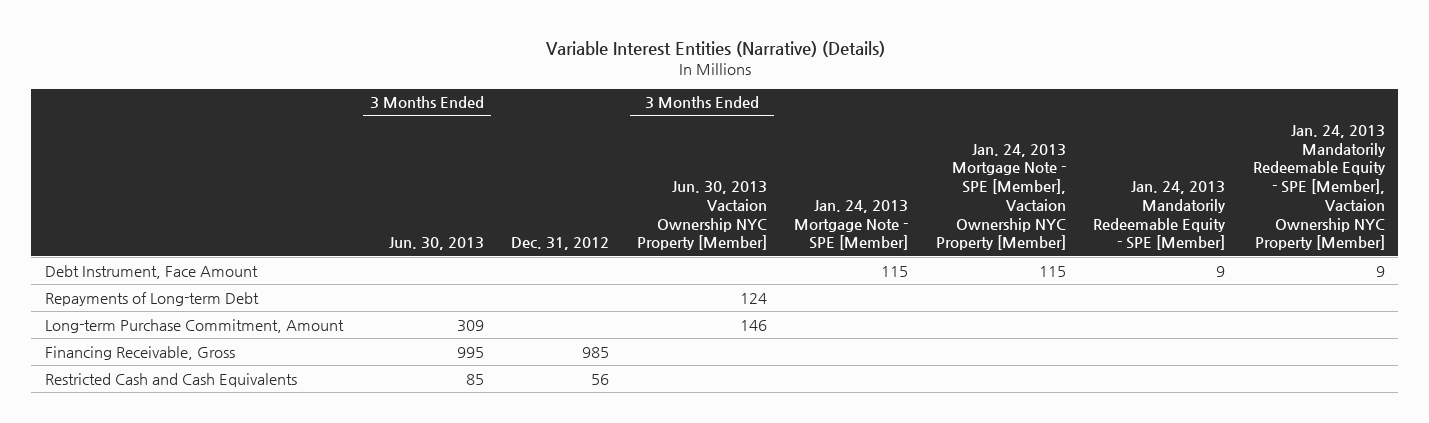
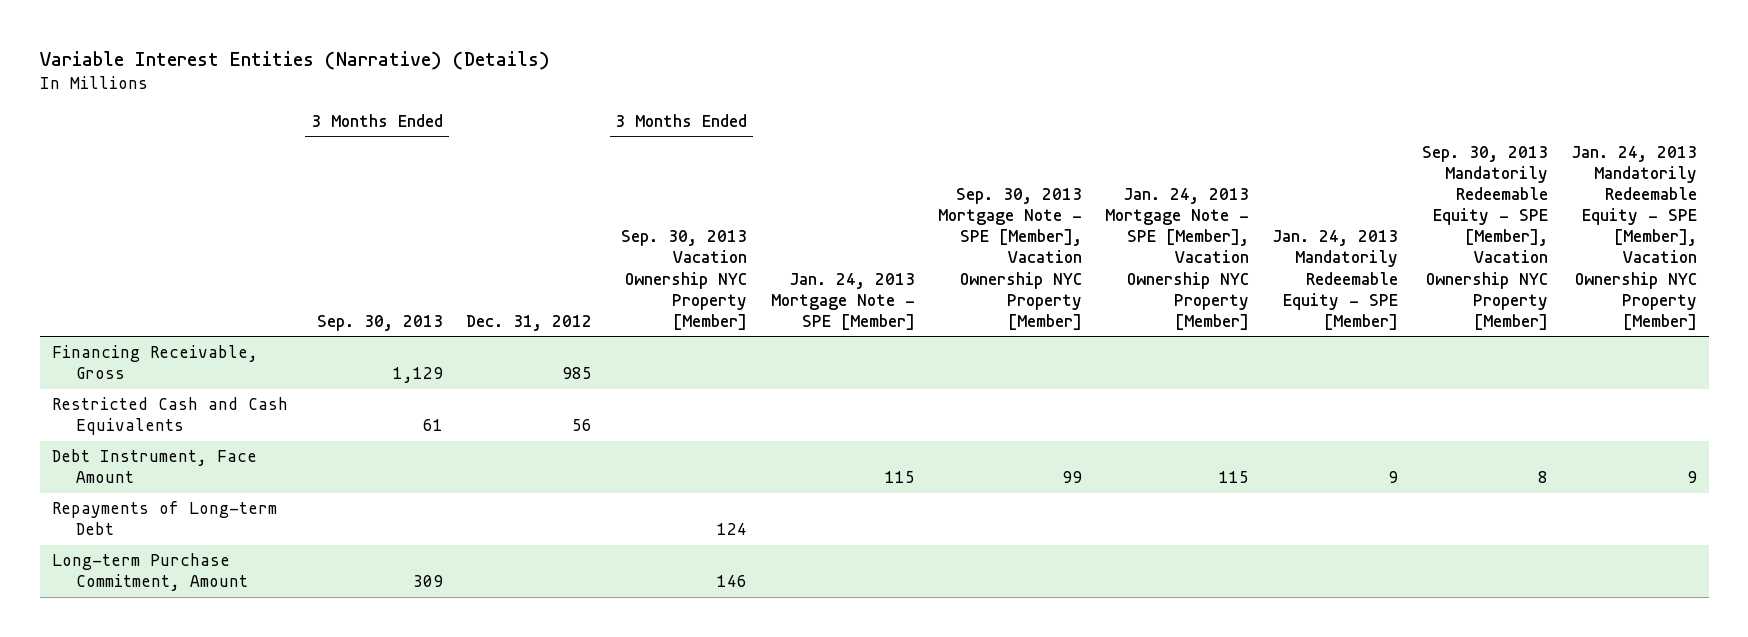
- | 3 Months Ended Jun. 30, 2013 | Dec. 31, 2012 | 3 Months Ended Jun. 30, 2013 Vactaion Ownership NYC Property [Member] | Jan. 24, 2013 Mortgage Note - SPE [Member] | Jan. 24, 2013 Mortgage Note - SPE [Member], Vactaion Ownership NYC Property [Member] | Jan. 24, 2013 Mandatorily Redeemable Equity - SPE [Member] | Jan. 24, 2013 Mandatorily Redeemable Equity - SPE [Member], Vactaion Ownership NYC Property [Member]
+ | 3 Months Ended Sep. 30, 2013 | Dec. 31, 2012 | 3 Months Ended Sep. 30, 2013 Vacation Ownership NYC Property [Member] | Jan. 24, 2013 Mortgage Note - SPE [Member] | Sep. 30, 2013 Mortgage Note - SPE [Member], Vacation Ownership NYC Property [Member] | Jan. 24, 2013 Mortgage Note - SPE [Member], Vacation Ownership NYC Property [Member] | Jan. 24, 2013 Mandatorily Redeemable Equity - SPE [Member] | Sep. 30, 2013 Mandatorily Redeemable Equity - SPE [Member], Vacation Ownership NYC Property [Member] | Jan. 24, 2013 Mandatorily Redeemable Equity - SPE [Member], Vacation Ownership NYC Property [Member]
moved up: Financing Receivable, Gross | 1,129 | 985 | | | | | | |
moved up: Restricted Cash and Cash Equivalents | 61 | 56 | | | | | | |

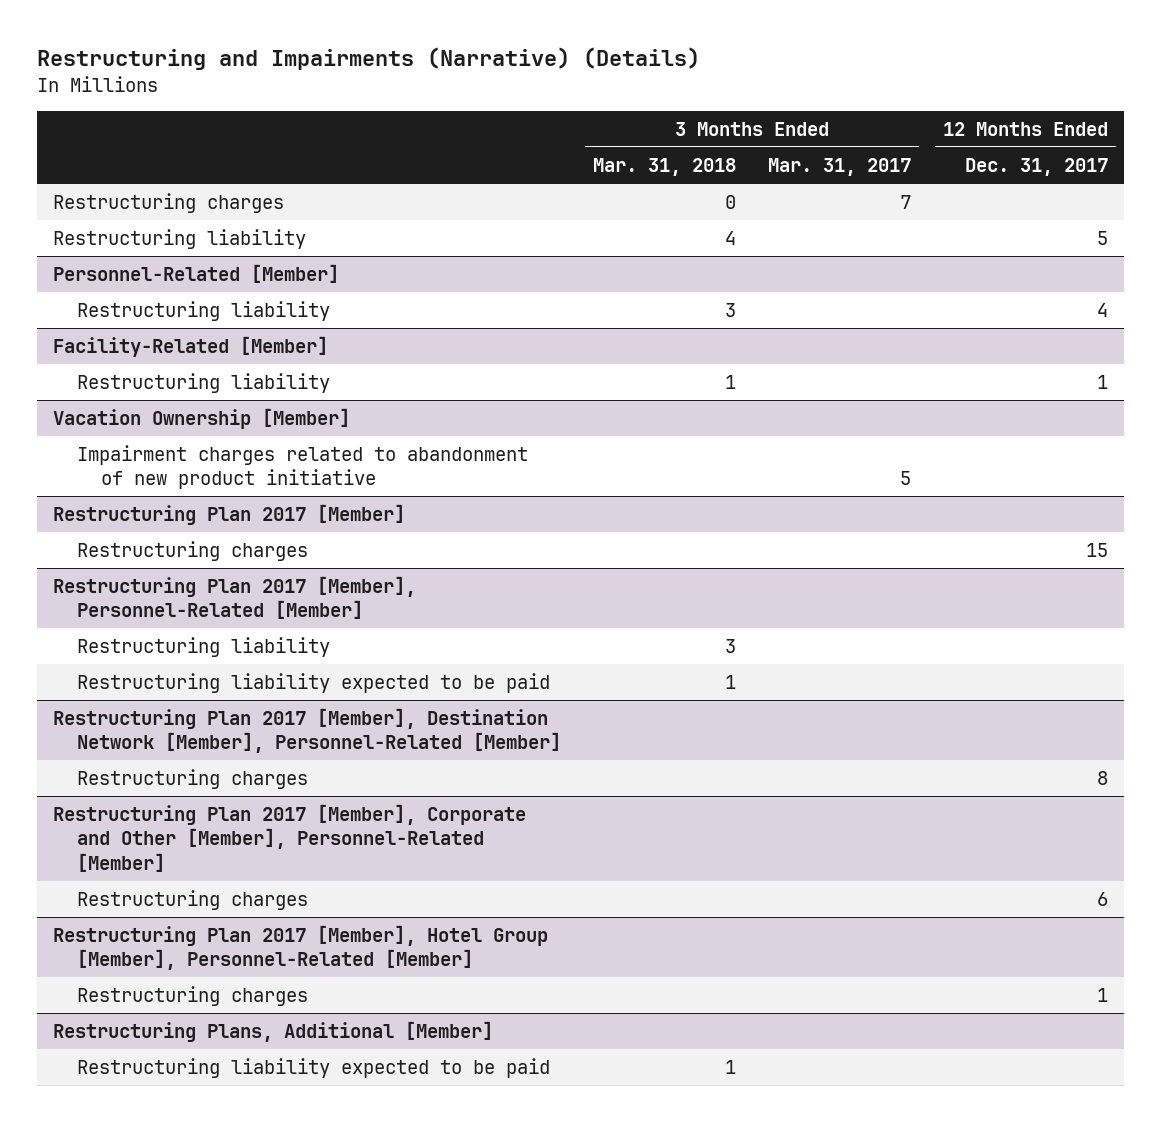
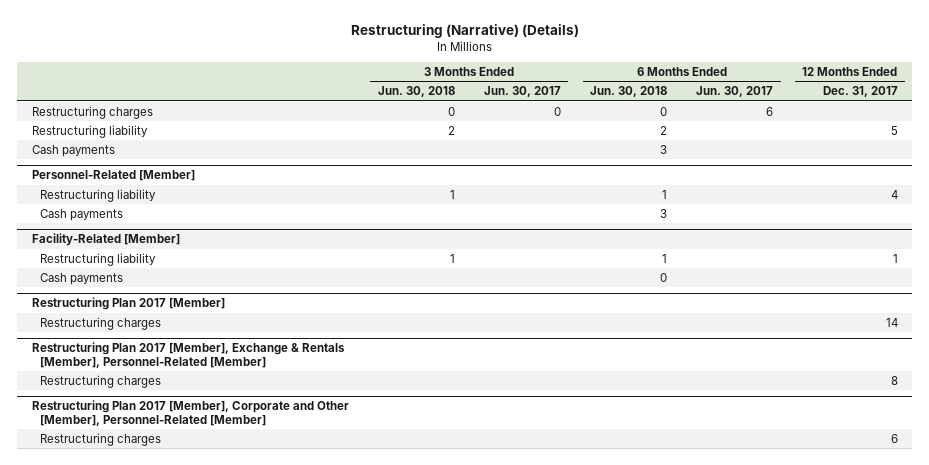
- Restructuring and Impairments (Narrative) (Details)
+ Restructuring (Narrative) (Details)
- | 3 Months Ended Mar. 31, 2018 | 3 Months Ended Mar. 31, 2017 | 12 Months Ended Dec. 31, 2017
+ | 3 Months Ended Jun. 30, 2018 | 3 Months Ended Jun. 30, 2017 | 6 Months Ended Jun. 30, 2018 | 6 Months Ended Jun. 30, 2017 | 12 Months Ended Dec. 31, 2017
+ Cash payments | | | 3 | |
@ Personnel-Related [Member]
+ Cash payments | | | 3 | |
- Vacation Ownership [Member]
- Impairment charges related to abandonment of new product initiative | | 5 |
@ Facility-Related [Member]
+ Cash payments | | | 0 | |
@ Restructuring Plan 2017 [Member]
- Restructuring charges | | | 15
- Restructuring Plan 2017 [Member], Personnel-Related [Member]
- Restructuring liability | 3 | |
- Restructuring liability expected to be paid | 1 | |
- Restructuring Plan 2017 [Member], Destination Network [Member], Personnel-Related [Member]
- Restructuring charges | | | 8
@ Restructuring Plan 2017 [Member]
+ Restructuring charges | | | | | 14
+ Restructuring Plan 2017 [Member], Exchange & Rentals [Member], Personnel-Related [Member]
+ Restructuring charges | | | | | 8
- Restructuring Plan 2017 [Member], Hotel Group [Member], Personnel-Related [Member]
- Restructuring charges | | | 1
- Restructuring Plans, Additional [Member]
- Restructuring liability expected to be paid | 1 | |

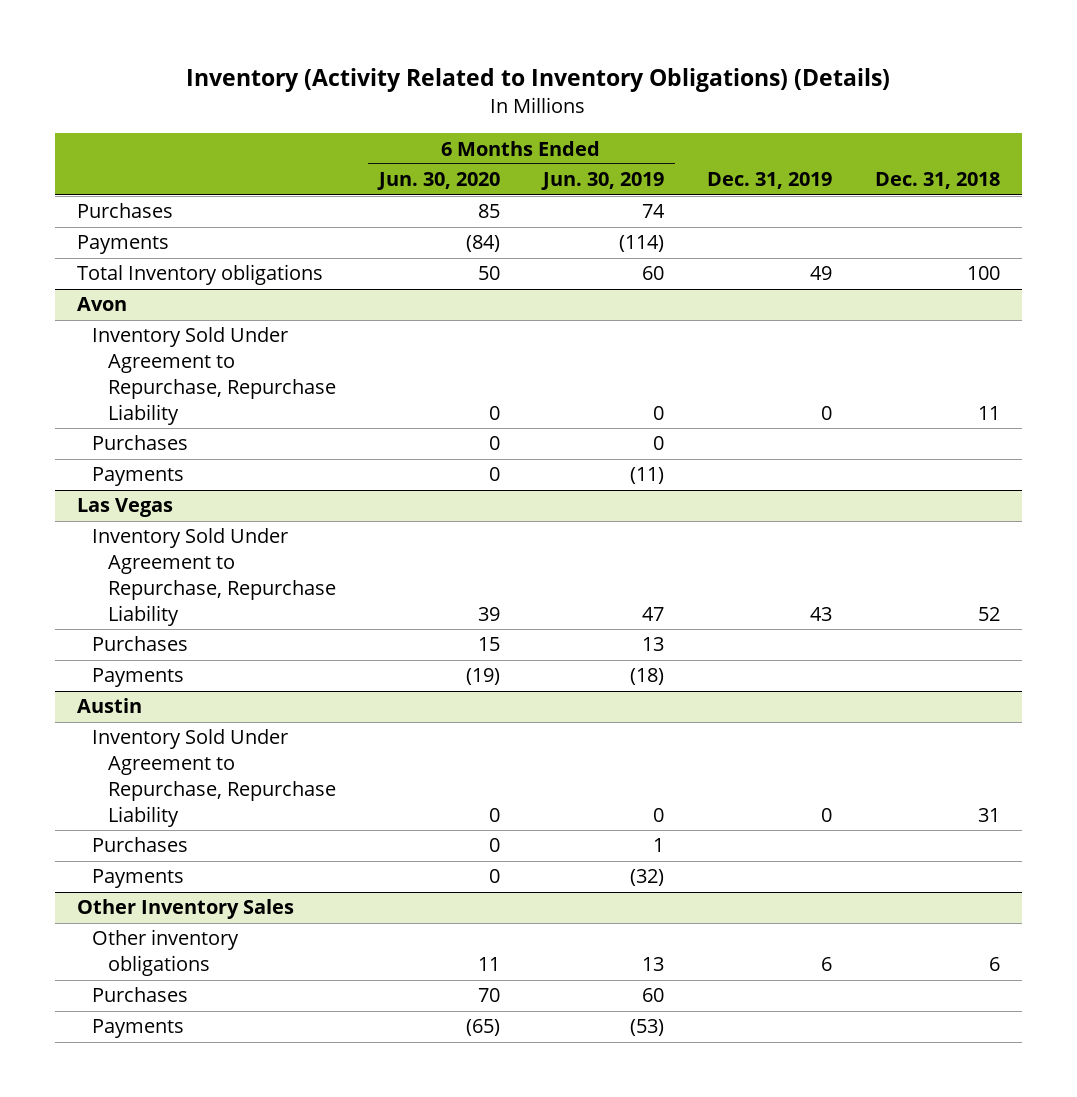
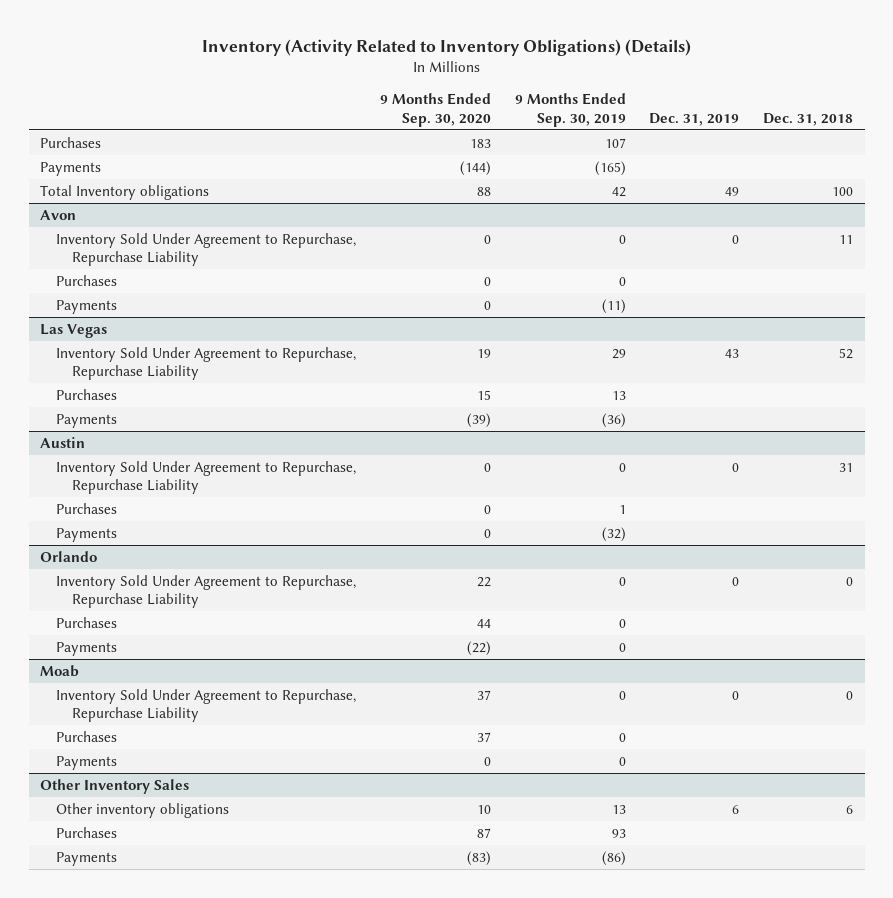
- | 6 Months Ended Jun. 30, 2020 | 6 Months Ended Jun. 30, 2019 | Dec. 31, 2019 | Dec. 31, 2018
+ | 9 Months Ended Sep. 30, 2020 | 9 Months Ended Sep. 30, 2019 | Dec. 31, 2019 | Dec. 31, 2018
+ Orlando
+ Inventory Sold Under Agreement to Repurchase, Repurchase Liability | 22 | 0 | 0 | 0
+ Purchases | 44 | 0 | |
+ Payments | (22) | 0 | |
+ Moab
+ Inventory Sold Under Agreement to Repurchase, Repurchase Liability | 37 | 0 | 0 | 0
+ Purchases | 37 | 0 | |
+ Payments | 0 | 0 | |

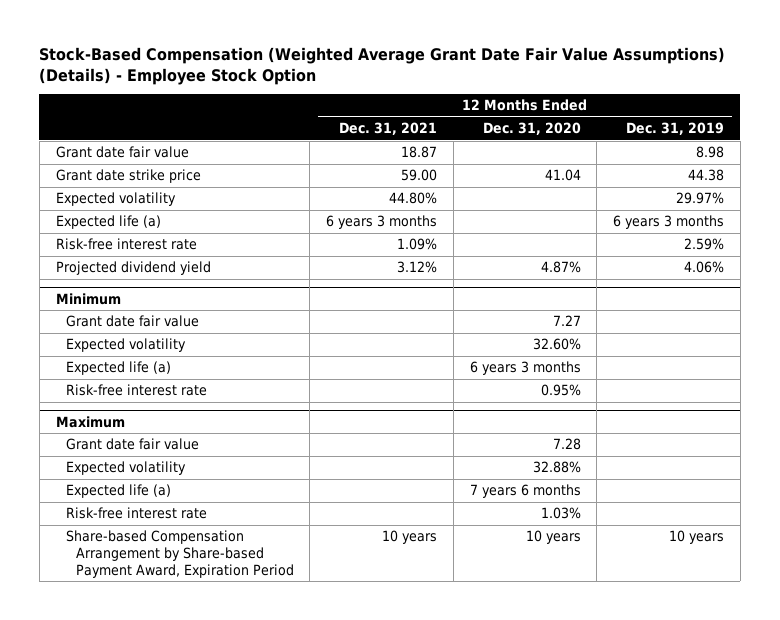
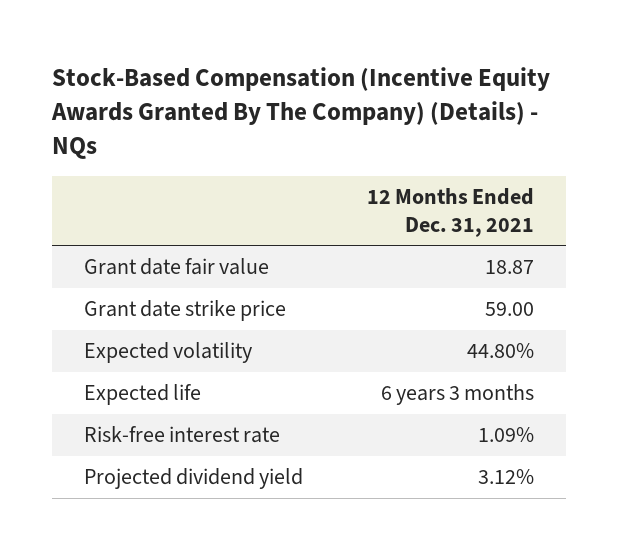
- Stock-Based Compensation (Weighted Average Grant Date Fair Value Assumptions) (Details) - Employee Stock Option
+ Stock-Based Compensation (Incentive Equity Awards Granted By The Company) (Details) - NQs
- | 12 Months Ended Dec. 31, 2021 | 12 Months Ended Dec. 31, 2020 | 12 Months Ended Dec. 31, 2019
+ | 12 Months Ended Dec. 31, 2021
- Expected life (a) | 6 years 3 months | | 6 years 3 months
+ Expected life | 6 years 3 months
- Minimum
- Grant date fair value | | 7.27 |
- Expected volatility | | 32.60% |
- Expected life (a) | | 6 years 3 months |
- Risk-free interest rate | | 0.95% |
- Maximum
- Grant date fair value | | 7.28 |
- Expected volatility | | 32.88% |
- Expected life (a) | | 7 years 6 months |
- Risk-free interest rate | | 1.03% |
- Share-based Compensation Arrangement by Share-based Payment Award, Expiration Period | 10 years | 10 years | 10 years

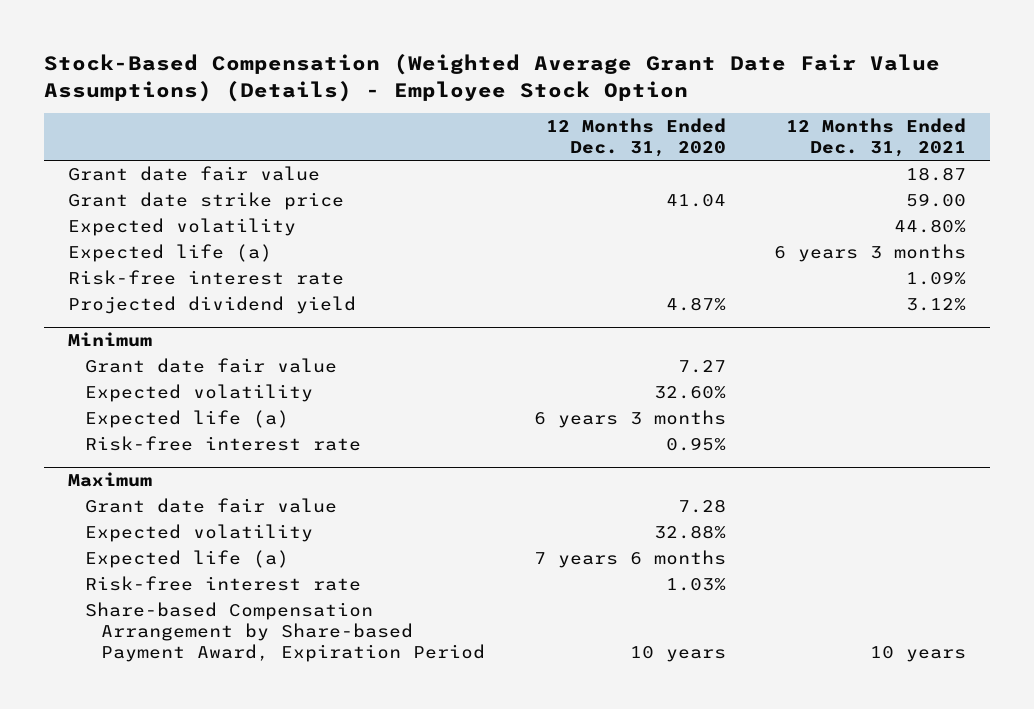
- Stock-Based Compensation (Incentive Equity Awards Granted By The Company) (Details) - NQs
+ Stock-Based Compensation (Weighted Average Grant Date Fair Value Assumptions) (Details) - Employee Stock Option
- | 12 Months Ended Dec. 31, 2021
+ | 12 Months Ended Dec. 31, 2020 | 12 Months Ended Dec. 31, 2021
- Expected life | 6 years 3 months
+ Expected life (a) | | 6 years 3 months
+ Minimum
+ Grant date fair value | 7.27 |
+ Expected volatility | 32.60% |
+ Expected life (a) | 6 years 3 months |
+ Risk-free interest rate | 0.95% |
+ Maximum
+ Grant date fair value | 7.28 |
+ Expected volatility | 32.88% |
+ Expected life (a) | 7 years 6 months |
+ Risk-free interest rate | 1.03% |
+ Share-based Compensation Arrangement by Share-based Payment Award, Expiration Period | 10 years | 10 years

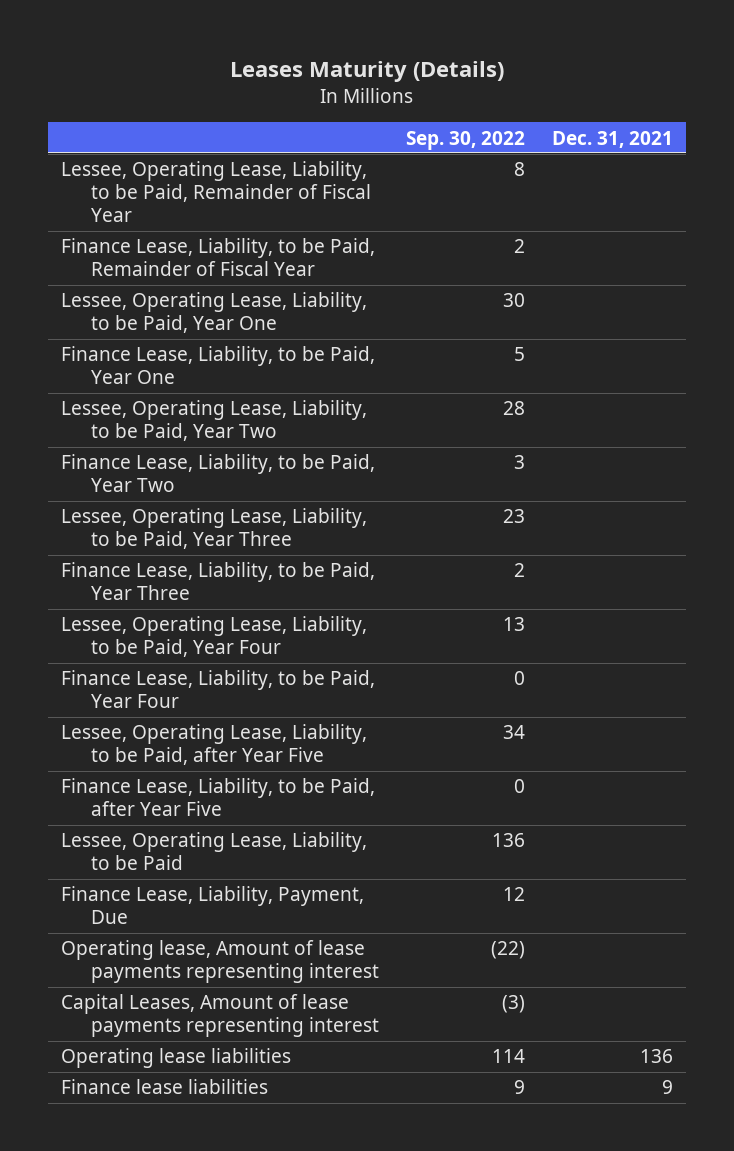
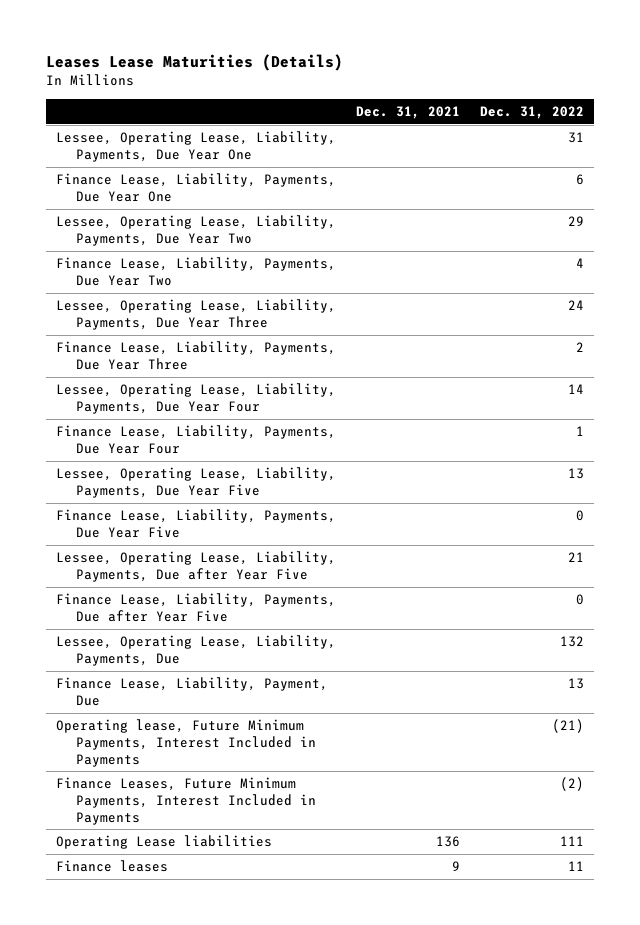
- Leases Maturity (Details)
+ Leases Lease Maturities (Details)
- | Sep. 30, 2022 | Dec. 31, 2021
+ | Dec. 31, 2021 | Dec. 31, 2022
- Lessee, Operating Lease, Liability, to be Paid, Remainder of Fiscal Year | 8 |
- Finance Lease, Liability, to be Paid, Remainder of Fiscal Year | 2 |
- Lessee, Operating Lease, Liability, to be Paid, Year One | 30 |
- Finance Lease, Liability, to be Paid, Year One | 5 |
- Lessee, Operating Lease, Liability, to be Paid, Year Two | 28 |
- Finance Lease, Liability, to be Paid, Year Two | 3 |
- Lessee, Operating Lease, Liability, to be Paid, Year Three | 23 |
- Finance Lease, Liability, to be Paid, Year Three | 2 |
- Lessee, Operating Lease, Liability, to be Paid, Year Four | 13 |
- Finance Lease, Liability, to be Paid, Year Four | 0 |
- Lessee, Operating Lease, Liability, to be Paid, after Year Five | 34 |
- Finance Lease, Liability, to be Paid, after Year Five | 0 |
- Lessee, Operating Lease, Liability, to be Paid | 136 |
+ Lessee, Operating Lease, Liability, Payments, Due Year One | | 31
+ Finance Lease, Liability, Payments, Due Year One | | 6
+ Lessee, Operating Lease, Liability, Payments, Due Year Two | | 29
+ Finance Lease, Liability, Payments, Due Year Two | | 4
+ Lessee, Operating Lease, Liability, Payments, Due Year Three | | 24
+ Finance Lease, Liability, Payments, Due Year Three | | 2
+ Lessee, Operating Lease, Liability, Payments, Due Year Four | | 14
+ Finance Lease, Liability, Payments, Due Year Four | | 1
+ Lessee, Operating Lease, Liability, Payments, Due Year Five | | 13
+ Finance Lease, Liability, Payments, Due Year Five | | 0
+ Lessee, Operating Lease, Liability, Payments, Due after Year Five | | 21
+ Finance Lease, Liability, Payments, Due after Year Five | | 0
+ Lessee, Operating Lease, Liability, Payments, Due | | 132
- Operating lease, Amount of lease payments representing interest | (22) |
- Capital Leases, Amount of lease payments representing interest | (3) |
- Operating lease liabilities | 114 | 136
- Finance lease liabilities | 9 | 9
+ Operating lease, Future Minimum Payments, Interest Included in Payments | | (21)
+ Finance Leases, Future Minimum Payments, Interest Included in Payments | | (2)
+ Operating Lease liabilities | 136 | 111
+ Finance leases | 9 | 11

